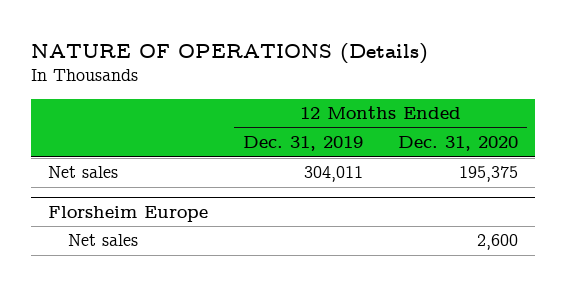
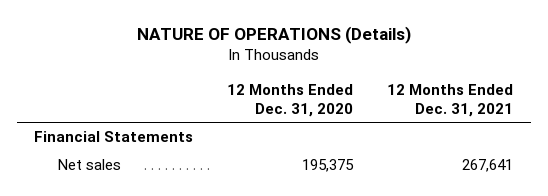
- | 12 Months Ended Dec. 31, 2019 | 12 Months Ended Dec. 31, 2020
+ | 12 Months Ended Dec. 31, 2020 | 12 Months Ended Dec. 31, 2021
+ Financial Statements
- Florsheim Europe
- Net sales | | 2,600

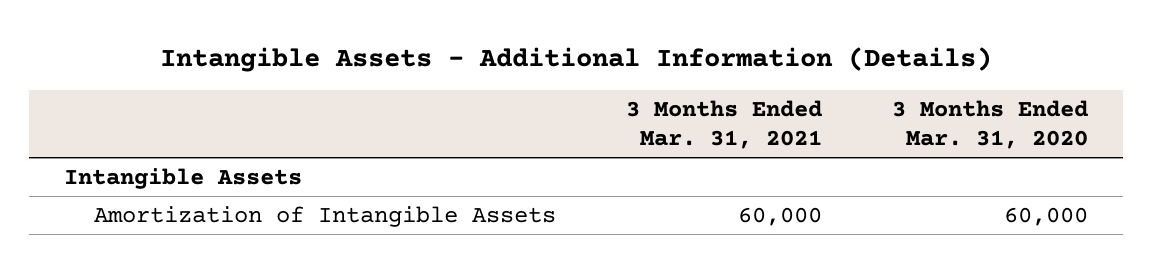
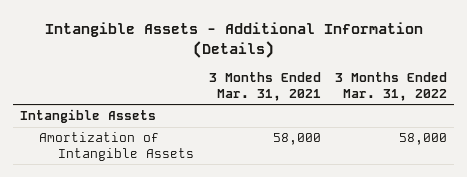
- | 3 Months Ended Mar. 31, 2021 | 3 Months Ended Mar. 31, 2020
+ | 3 Months Ended Mar. 31, 2021 | 3 Months Ended Mar. 31, 2022
- Amortization of Intangible Assets | 60,000 | 60,000
+ Amortization of Intangible Assets | 58,000 | 58,000

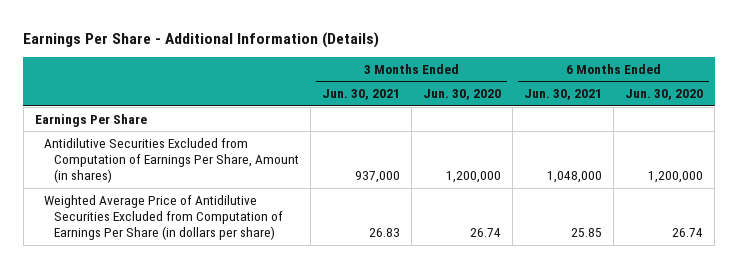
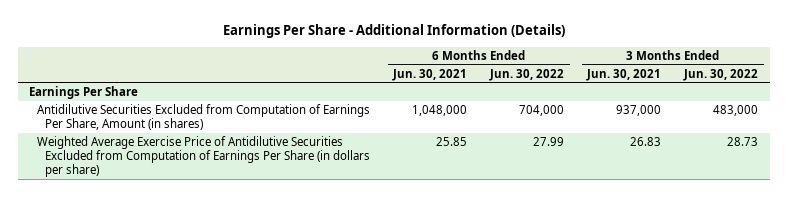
- | 3 Months Ended Jun. 30, 2021 | 3 Months Ended Jun. 30, 2020 | 6 Months Ended Jun. 30, 2021 | 6 Months Ended Jun. 30, 2020
+ | 6 Months Ended Jun. 30, 2021 | 6 Months Ended Jun. 30, 2022 | 3 Months Ended Jun. 30, 2021 | 3 Months Ended Jun. 30, 2022
- Weighted Average Price of Antidilutive Securities Excluded from Computation of Earnings Per Share (in dollars per share) | 26.83 | 26.74 | 25.85 | 26.74
+ Weighted Average Exercise Price of Antidilutive Securities Excluded from Computation of Earnings Per Share (in dollars per share) | 25.85 | 27.99 | 26.83 | 28.73

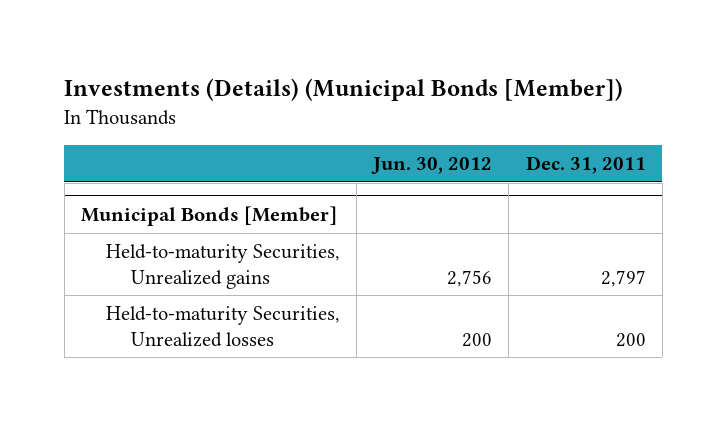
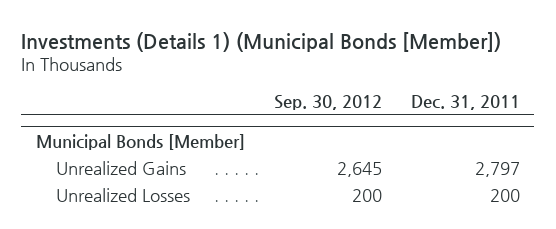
- Investments (Details) (Municipal Bonds [Member])
+ Investments (Details 1) (Municipal Bonds [Member])
- | Jun. 30, 2012 | Dec. 31, 2011
+ | Sep. 30, 2012 | Dec. 31, 2011
@ Municipal Bonds [Member]
- Held-to-maturity Securities, Unrealized gains | 2,756 | 2,797
- Held-to-maturity Securities, Unrealized losses | 200 | 200
+ Unrealized Gains | 2,645 | 2,797
+ Unrealized Losses | 200 | 200

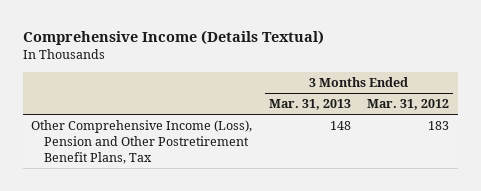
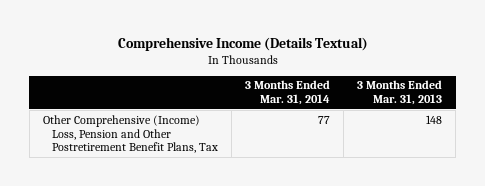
- | 3 Months Ended Mar. 31, 2013 | 3 Months Ended Mar. 31, 2012
+ | 3 Months Ended Mar. 31, 2014 | 3 Months Ended Mar. 31, 2013
- Other Comprehensive Income (Loss), Pension and Other Postretirement Benefit Plans, Tax | 148 | 183
+ Other Comprehensive (Income) Loss, Pension and Other Postretirement Benefit Plans, Tax | 77 | 148

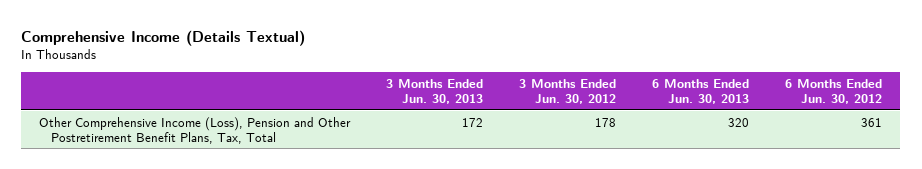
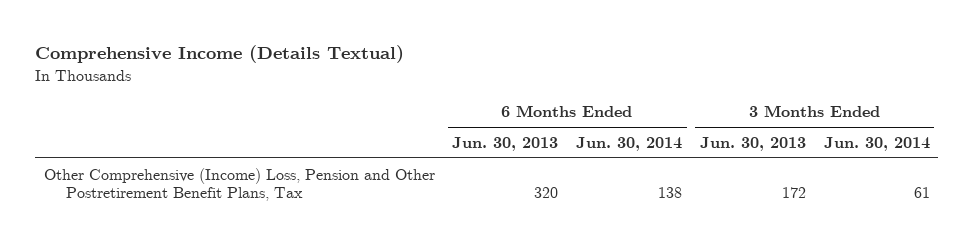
- | 3 Months Ended Jun. 30, 2013 | 3 Months Ended Jun. 30, 2012 | 6 Months Ended Jun. 30, 2013 | 6 Months Ended Jun. 30, 2012
+ | 6 Months Ended Jun. 30, 2013 | 6 Months Ended Jun. 30, 2014 | 3 Months Ended Jun. 30, 2013 | 3 Months Ended Jun. 30, 2014
- Other Comprehensive Income (Loss), Pension and Other Postretirement Benefit Plans, Tax, Total | 172 | 178 | 320 | 361
+ Other Comprehensive (Income) Loss, Pension and Other Postretirement Benefit Plans, Tax | 320 | 138 | 172 | 61

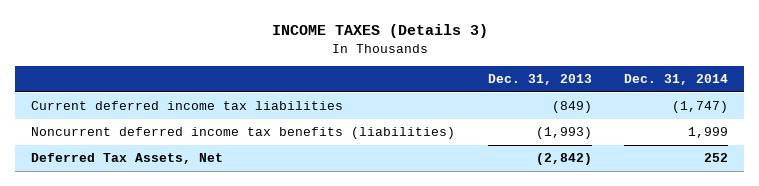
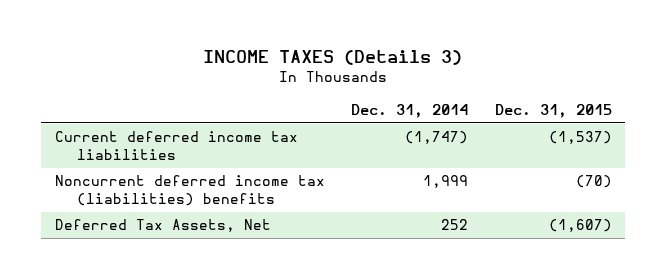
- | Dec. 31, 2013 | Dec. 31, 2014
+ | Dec. 31, 2014 | Dec. 31, 2015
- Noncurrent deferred income tax benefits (liabilities) | (1,993) | 1,999
+ Noncurrent deferred income tax (liabilities) benefits | 1,999 | (70)

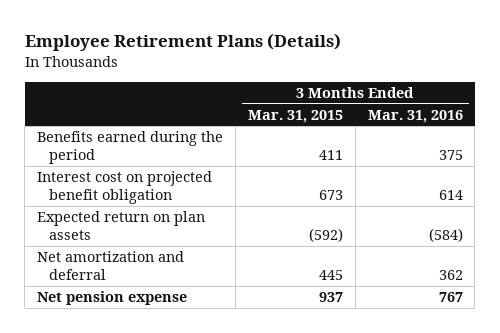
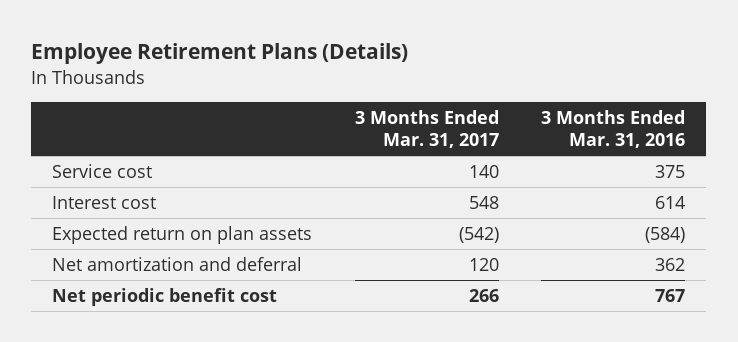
- | 3 Months Ended Mar. 31, 2015 | 3 Months Ended Mar. 31, 2016
+ | 3 Months Ended Mar. 31, 2017 | 3 Months Ended Mar. 31, 2016
- Benefits earned during the period | 411 | 375
- Interest cost on projected benefit obligation | 673 | 614
+ Service cost | 140 | 375
+ Interest cost | 548 | 614
- Net pension expense | 937 | 767
+ Net periodic benefit cost | 266 | 767

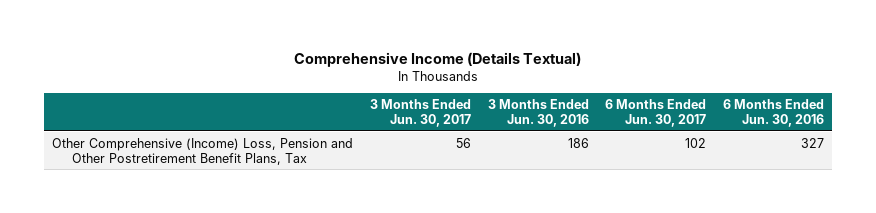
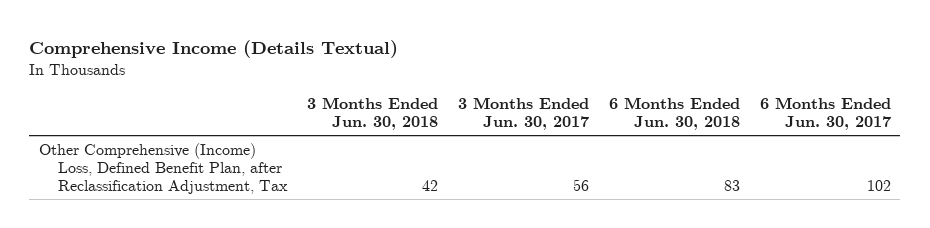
- | 3 Months Ended Jun. 30, 2017 | 3 Months Ended Jun. 30, 2016 | 6 Months Ended Jun. 30, 2017 | 6 Months Ended Jun. 30, 2016
+ | 3 Months Ended Jun. 30, 2018 | 3 Months Ended Jun. 30, 2017 | 6 Months Ended Jun. 30, 2018 | 6 Months Ended Jun. 30, 2017
- Other Comprehensive (Income) Loss, Pension and Other Postretirement Benefit Plans, Tax | 56 | 186 | 102 | 327
+ Other Comprehensive (Income) Loss, Defined Benefit Plan, after Reclassification Adjustment, Tax | 42 | 56 | 83 | 102

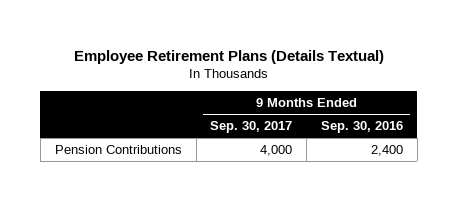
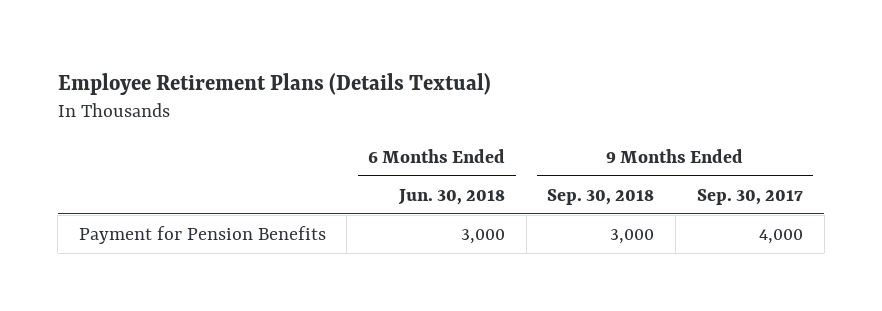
- | 9 Months Ended Sep. 30, 2017 | 9 Months Ended Sep. 30, 2016
+ | 6 Months Ended Jun. 30, 2018 | 9 Months Ended Sep. 30, 2018 | 9 Months Ended Sep. 30, 2017
- Pension Contributions | 4,000 | 2,400
+ Payment for Pension Benefits | 3,000 | 3,000 | 4,000

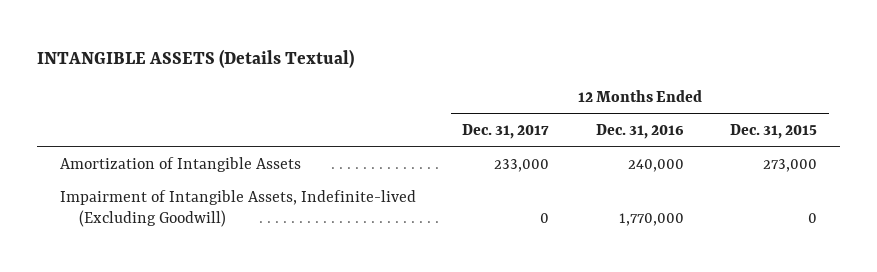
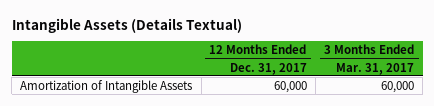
- INTANGIBLE ASSETS (Details Textual)
+ Intangible Assets (Details Textual)
- | 12 Months Ended Dec. 31, 2017 | 12 Months Ended Dec. 31, 2016 | 12 Months Ended Dec. 31, 2015
+ | 12 Months Ended Dec. 31, 2017 | 3 Months Ended Mar. 31, 2017
- Amortization of Intangible Assets | 233,000 | 240,000 | 273,000
- Impairment of Intangible Assets, Indefinite-lived (Excluding Goodwill) | 0 | 1,770,000 | 0
+ Amortization of Intangible Assets | 60,000 | 60,000

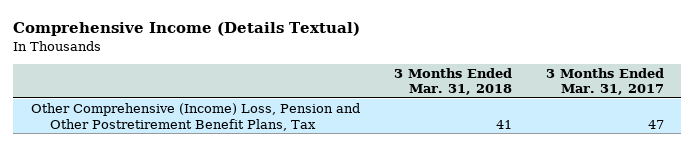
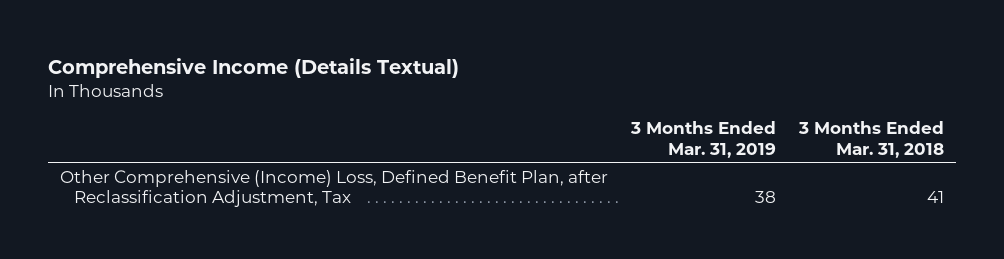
- | 3 Months Ended Mar. 31, 2018 | 3 Months Ended Mar. 31, 2017
+ | 3 Months Ended Mar. 31, 2019 | 3 Months Ended Mar. 31, 2018
- Other Comprehensive (Income) Loss, Pension and Other Postretirement Benefit Plans, Tax | 41 | 47
+ Other Comprehensive (Income) Loss, Defined Benefit Plan, after Reclassification Adjustment, Tax | 38 | 41

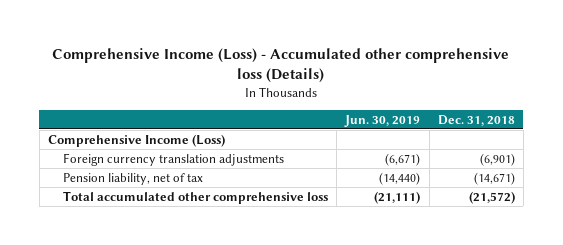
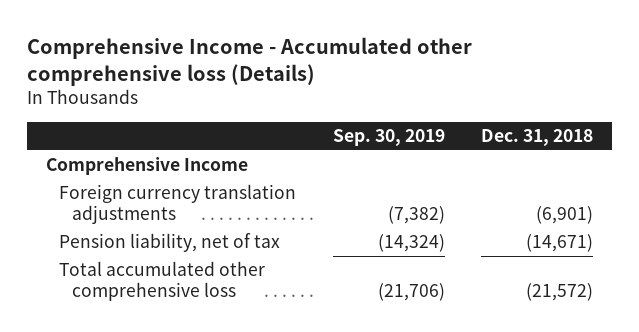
- Comprehensive Income (Loss) - Accumulated other comprehensive loss (Details)
+ Comprehensive Income - Accumulated other comprehensive loss (Details)
- | Jun. 30, 2019 | Dec. 31, 2018
+ | Sep. 30, 2019 | Dec. 31, 2018
- Comprehensive Income (Loss)
+ Comprehensive Income

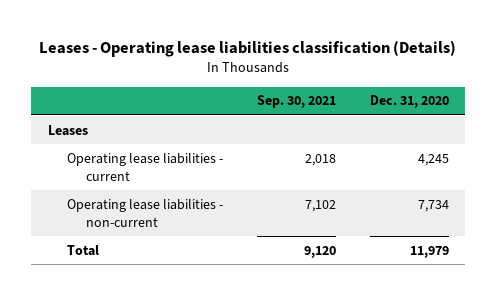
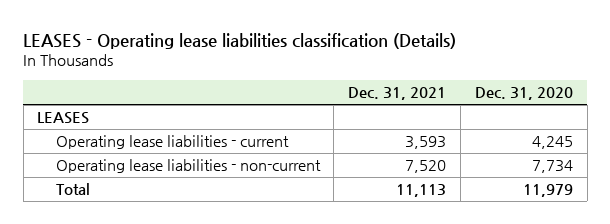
- Leases - Operating lease liabilities classification (Details)
+ LEASES - Operating lease liabilities classification (Details)
- | Sep. 30, 2021 | Dec. 31, 2020
+ | Dec. 31, 2021 | Dec. 31, 2020
- Leases
+ LEASES

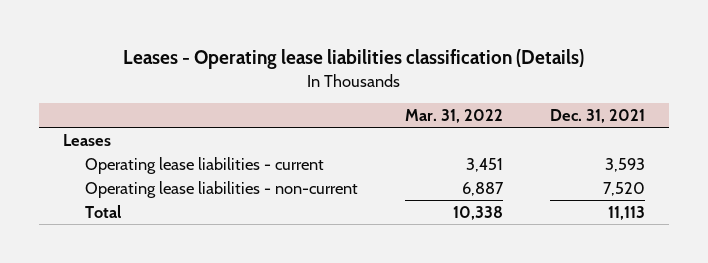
- LEASES - Operating lease liabilities classification (Details)
+ Leases - Operating lease liabilities classification (Details)
- | Dec. 31, 2021 | Dec. 31, 2020
+ | Mar. 31, 2022 | Dec. 31, 2021
- LEASES
+ Leases

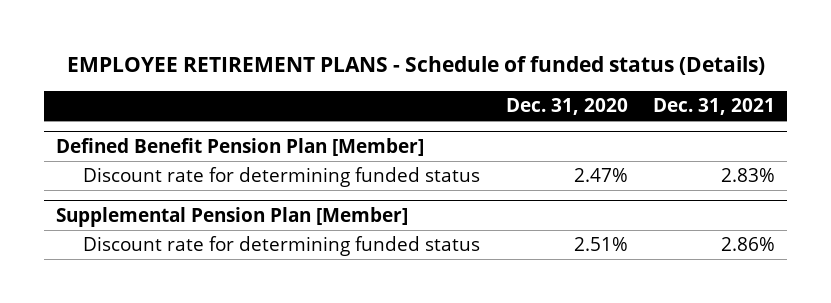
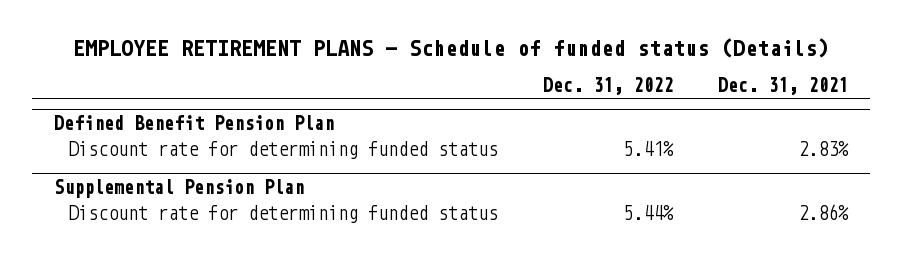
- | Dec. 31, 2020 | Dec. 31, 2021
+ | Dec. 31, 2022 | Dec. 31, 2021
- Defined Benefit Pension Plan [Member]
+ Defined Benefit Pension Plan
- Supplemental Pension Plan [Member]
+ Supplemental Pension Plan

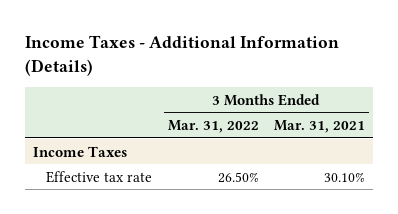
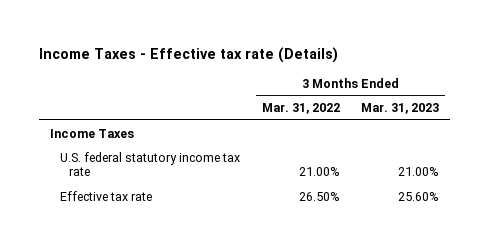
- Income Taxes - Additional Information (Details)
+ Income Taxes - Effective tax rate (Details)
- | 3 Months Ended Mar. 31, 2022 | 3 Months Ended Mar. 31, 2021
+ | 3 Months Ended Mar. 31, 2022 | 3 Months Ended Mar. 31, 2023
+ U.S. federal statutory income tax rate | 21.00% | 21.00%

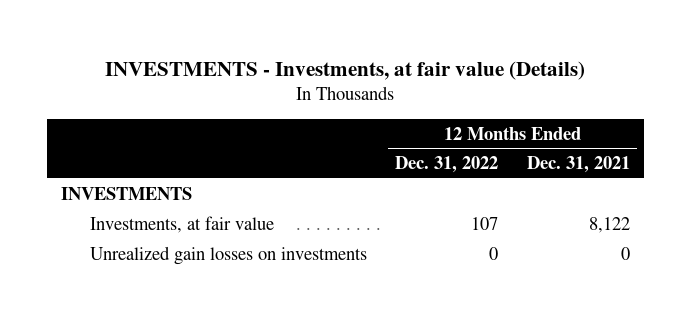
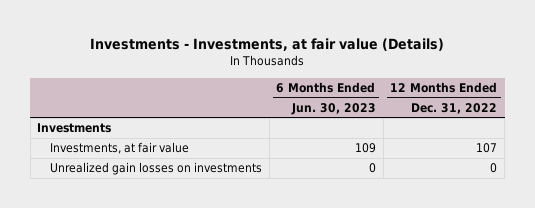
- INVESTMENTS - Investments, at fair value (Details)
+ Investments - Investments, at fair value (Details)
- | 12 Months Ended Dec. 31, 2022 | 12 Months Ended Dec. 31, 2021
+ | 6 Months Ended Jun. 30, 2023 | 12 Months Ended Dec. 31, 2022
- INVESTMENTS
+ Investments

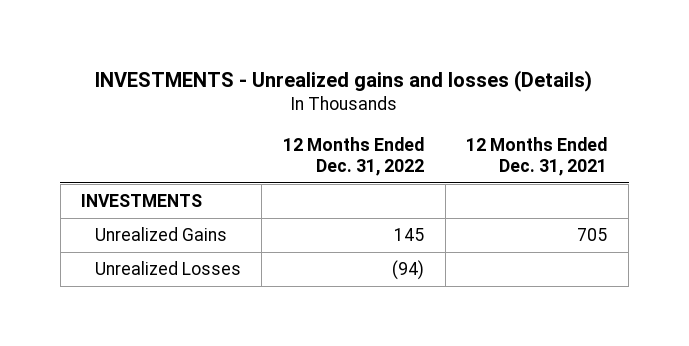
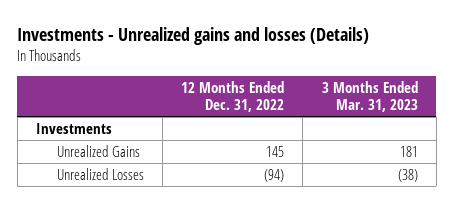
- INVESTMENTS - Unrealized gains and losses (Details)
+ Investments - Unrealized gains and losses (Details)
- | 12 Months Ended Dec. 31, 2022 | 12 Months Ended Dec. 31, 2021
+ | 12 Months Ended Dec. 31, 2022 | 3 Months Ended Mar. 31, 2023
- INVESTMENTS
+ Investments

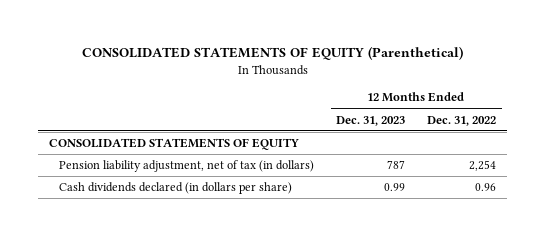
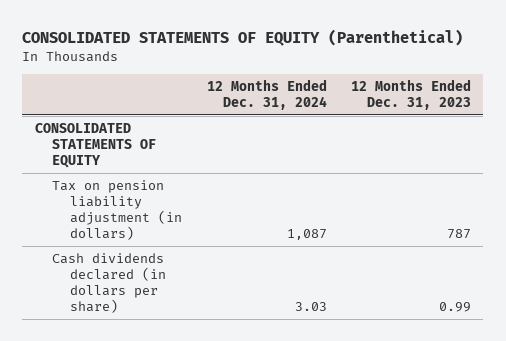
- | 12 Months Ended Dec. 31, 2023 | 12 Months Ended Dec. 31, 2022
+ | 12 Months Ended Dec. 31, 2024 | 12 Months Ended Dec. 31, 2023
- Pension liability adjustment, net of tax (in dollars) | 787 | 2,254
+ Tax on pension liability adjustment (in dollars) | 1,087 | 787

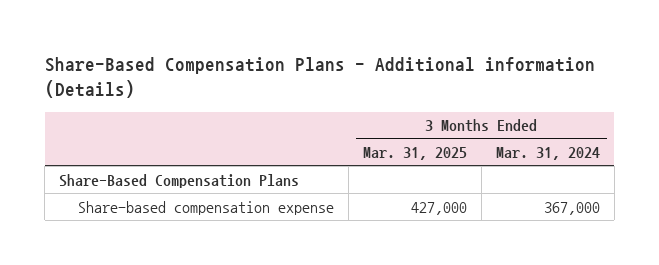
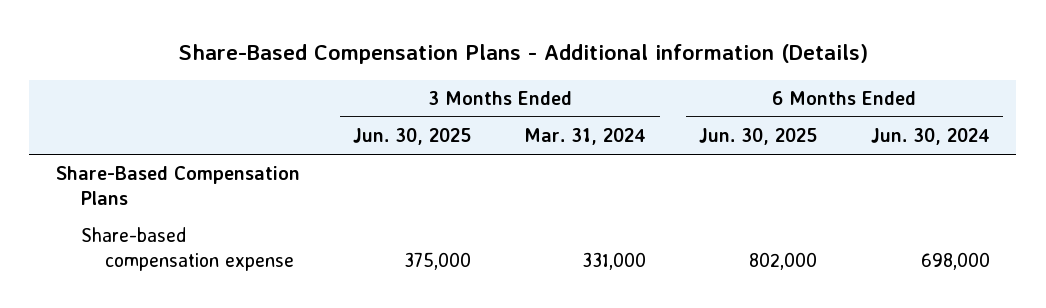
- | 3 Months Ended Mar. 31, 2025 | 3 Months Ended Mar. 31, 2024
+ | 3 Months Ended Jun. 30, 2025 | 3 Months Ended Mar. 31, 2024 | 6 Months Ended Jun. 30, 2025 | 6 Months Ended Jun. 30, 2024
- Share-based compensation expense | 427,000 | 367,000
+ Share-based compensation expense | 375,000 | 331,000 | 802,000 | 698,000

